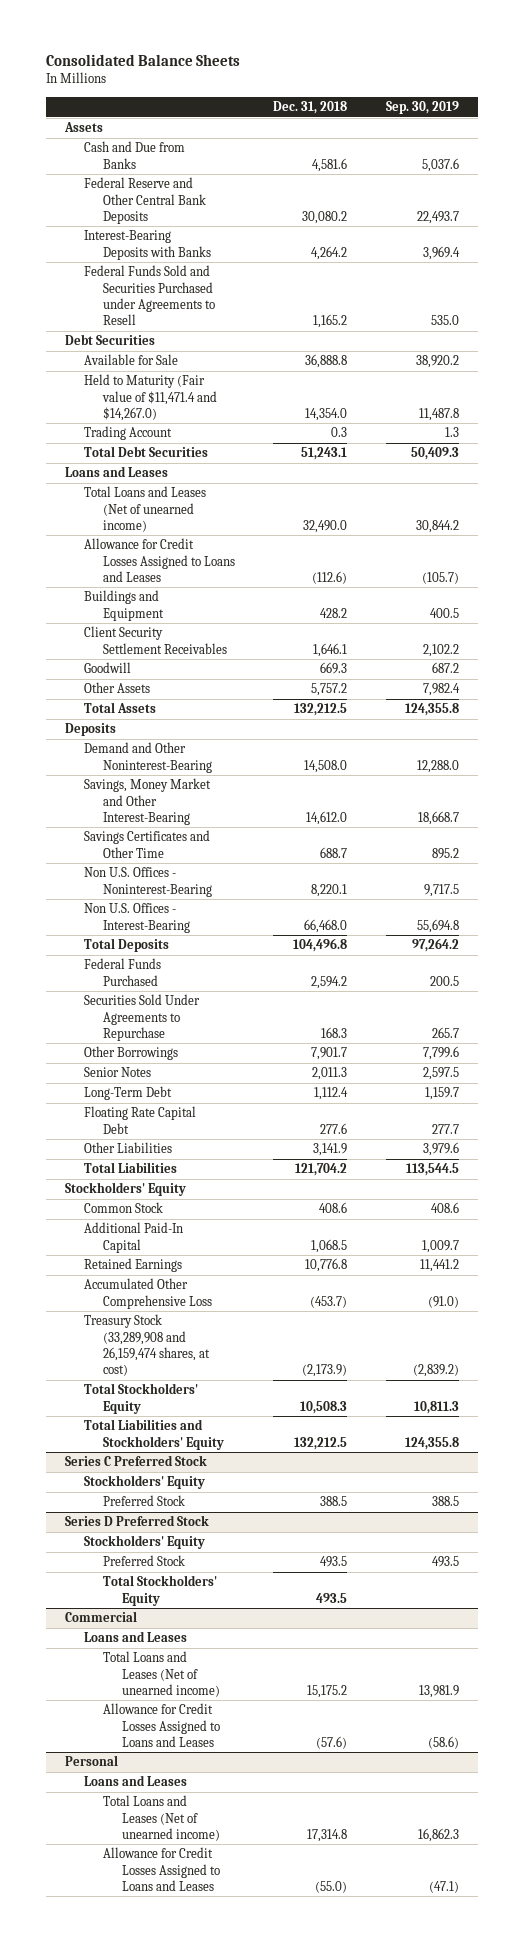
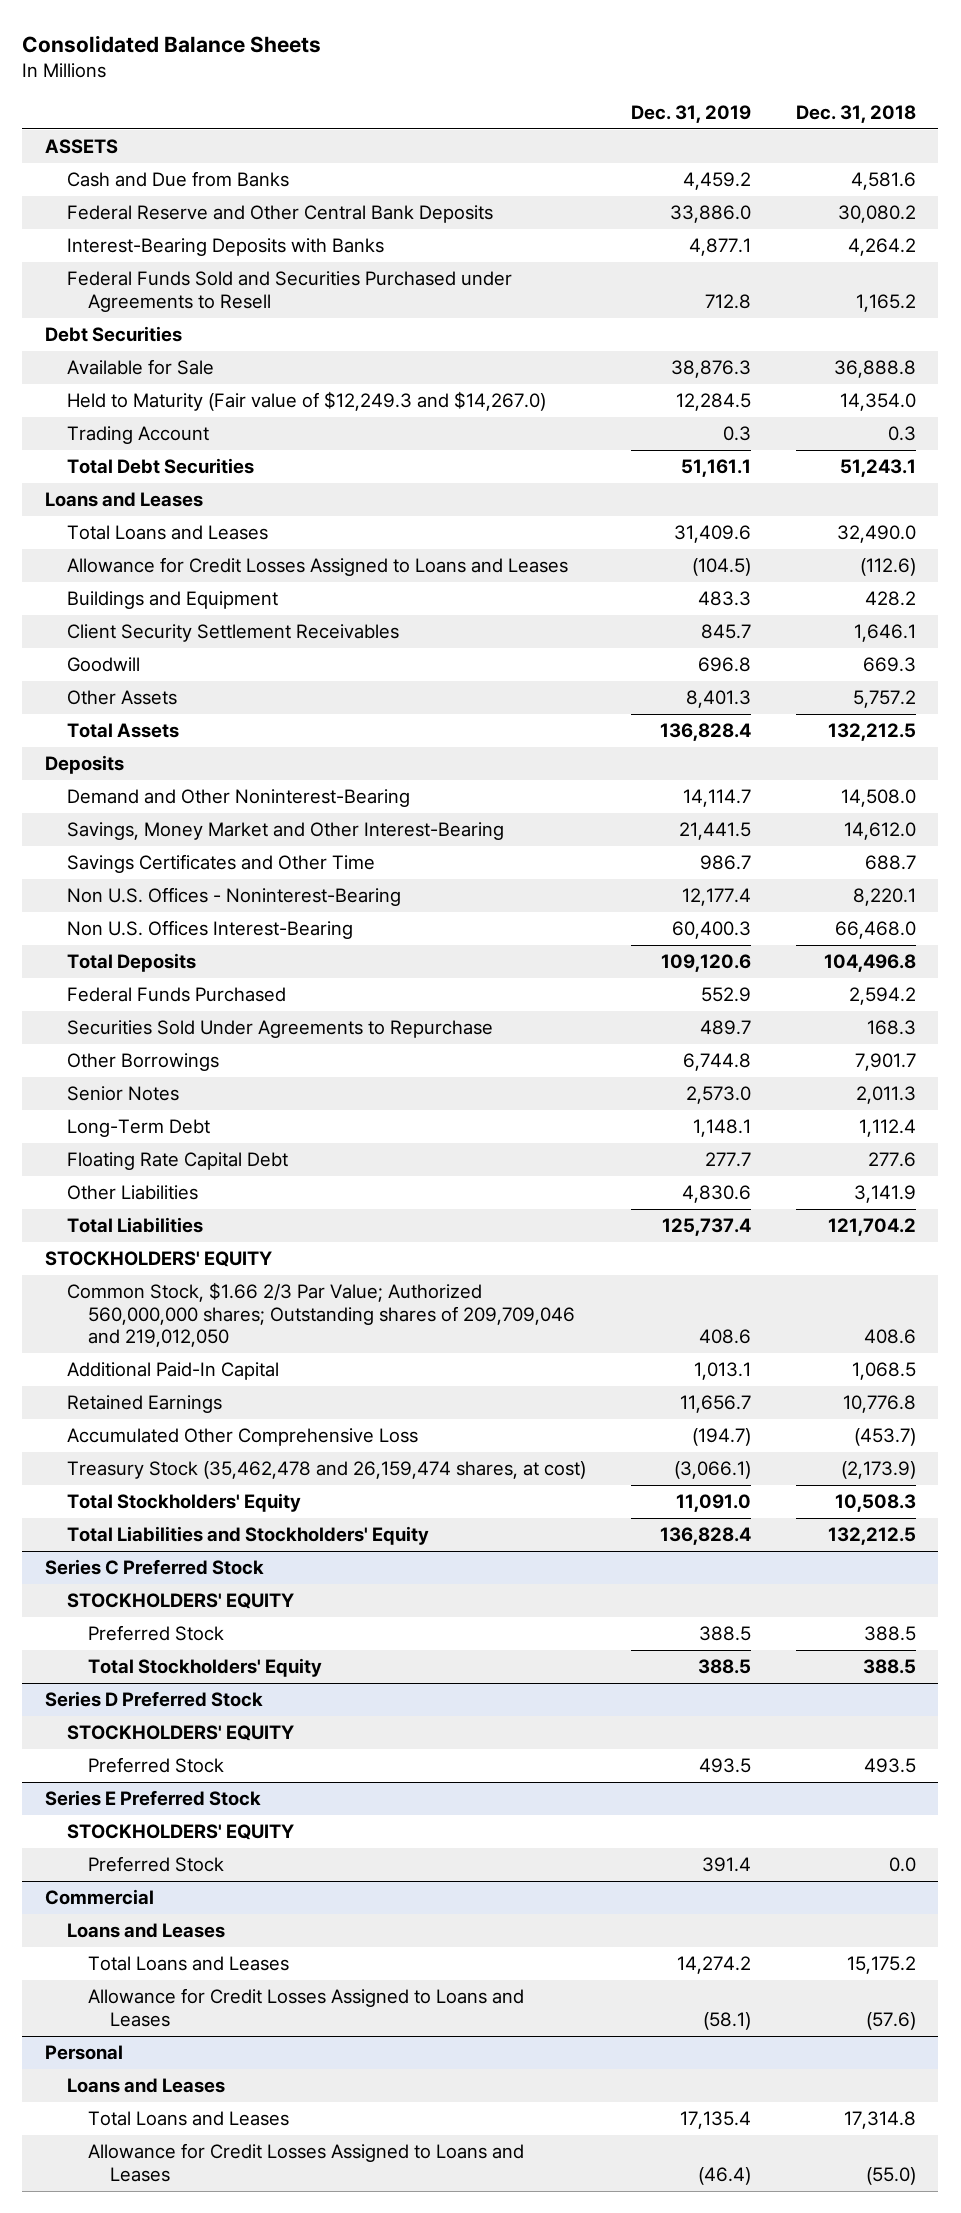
- | Dec. 31, 2018 | Sep. 30, 2019
+ | Dec. 31, 2019 | Dec. 31, 2018
- Assets
+ ASSETS
- Held to Maturity (Fair value of $11,471.4 and $14,267.0) | 14,354.0 | 11,487.8
+ Held to Maturity (Fair value of $12,249.3 and $14,267.0) | 12,284.5 | 14,354.0
- Total Loans and Leases (Net of unearned income) | 32,490.0 | 30,844.2
+ Total Loans and Leases | 31,409.6 | 32,490.0
- Non U.S. Offices - Interest-Bearing | 66,468.0 | 55,694.8
+ Non U.S. Offices Interest-Bearing | 60,400.3 | 66,468.0
- Stockholders' Equity
- Common Stock | 408.6 | 408.6
+ STOCKHOLDERS' EQUITY
+ Common Stock, $1.66 2/3 Par Value; Authorized 560,000,000 shares; Outstanding shares of 209,709,046 and 219,012,050 | 408.6 | 408.6
- Treasury Stock (33,289,908 and 26,159,474 shares, at cost) | (2,173.9) | (2,839.2)
+ Treasury Stock (35,462,478 and 26,159,474 shares, at cost) | (3,066.1) | (2,173.9)
@ Series C Preferred Stock
- Stockholders' Equity
+ STOCKHOLDERS' EQUITY
+ Total Stockholders' Equity | 388.5 | 388.5
@ Series D Preferred Stock
- Stockholders' Equity
+ STOCKHOLDERS' EQUITY
- Total Stockholders' Equity | 493.5 |
+ Series E Preferred Stock
+ STOCKHOLDERS' EQUITY
+ Preferred Stock | 391.4 | 0.0
@ Commercial
- Total Loans and Leases (Net of unearned income) | 15,175.2 | 13,981.9
+ Total Loans and Leases | 14,274.2 | 15,175.2
@ Personal
- Total Loans and Leases (Net of unearned income) | 17,314.8 | 16,862.3
+ Total Loans and Leases | 17,135.4 | 17,314.8

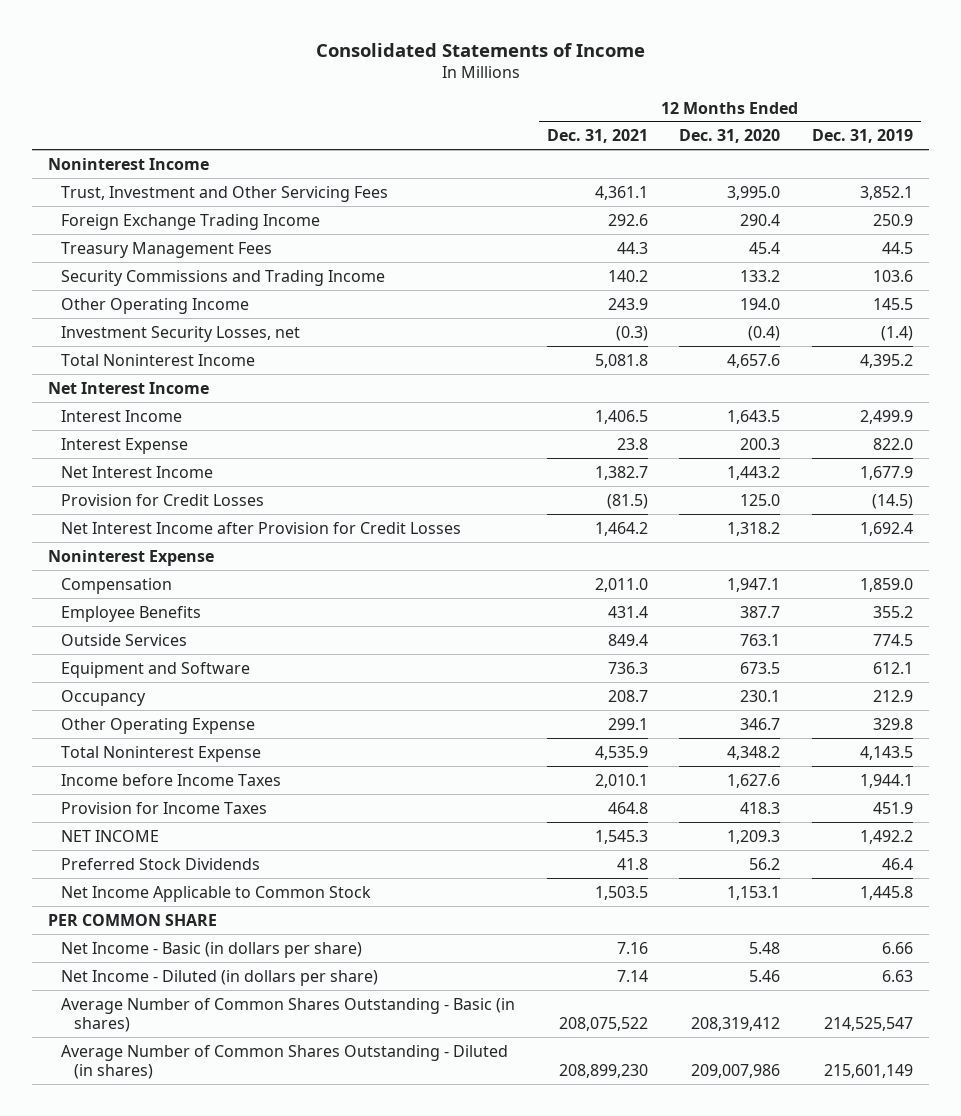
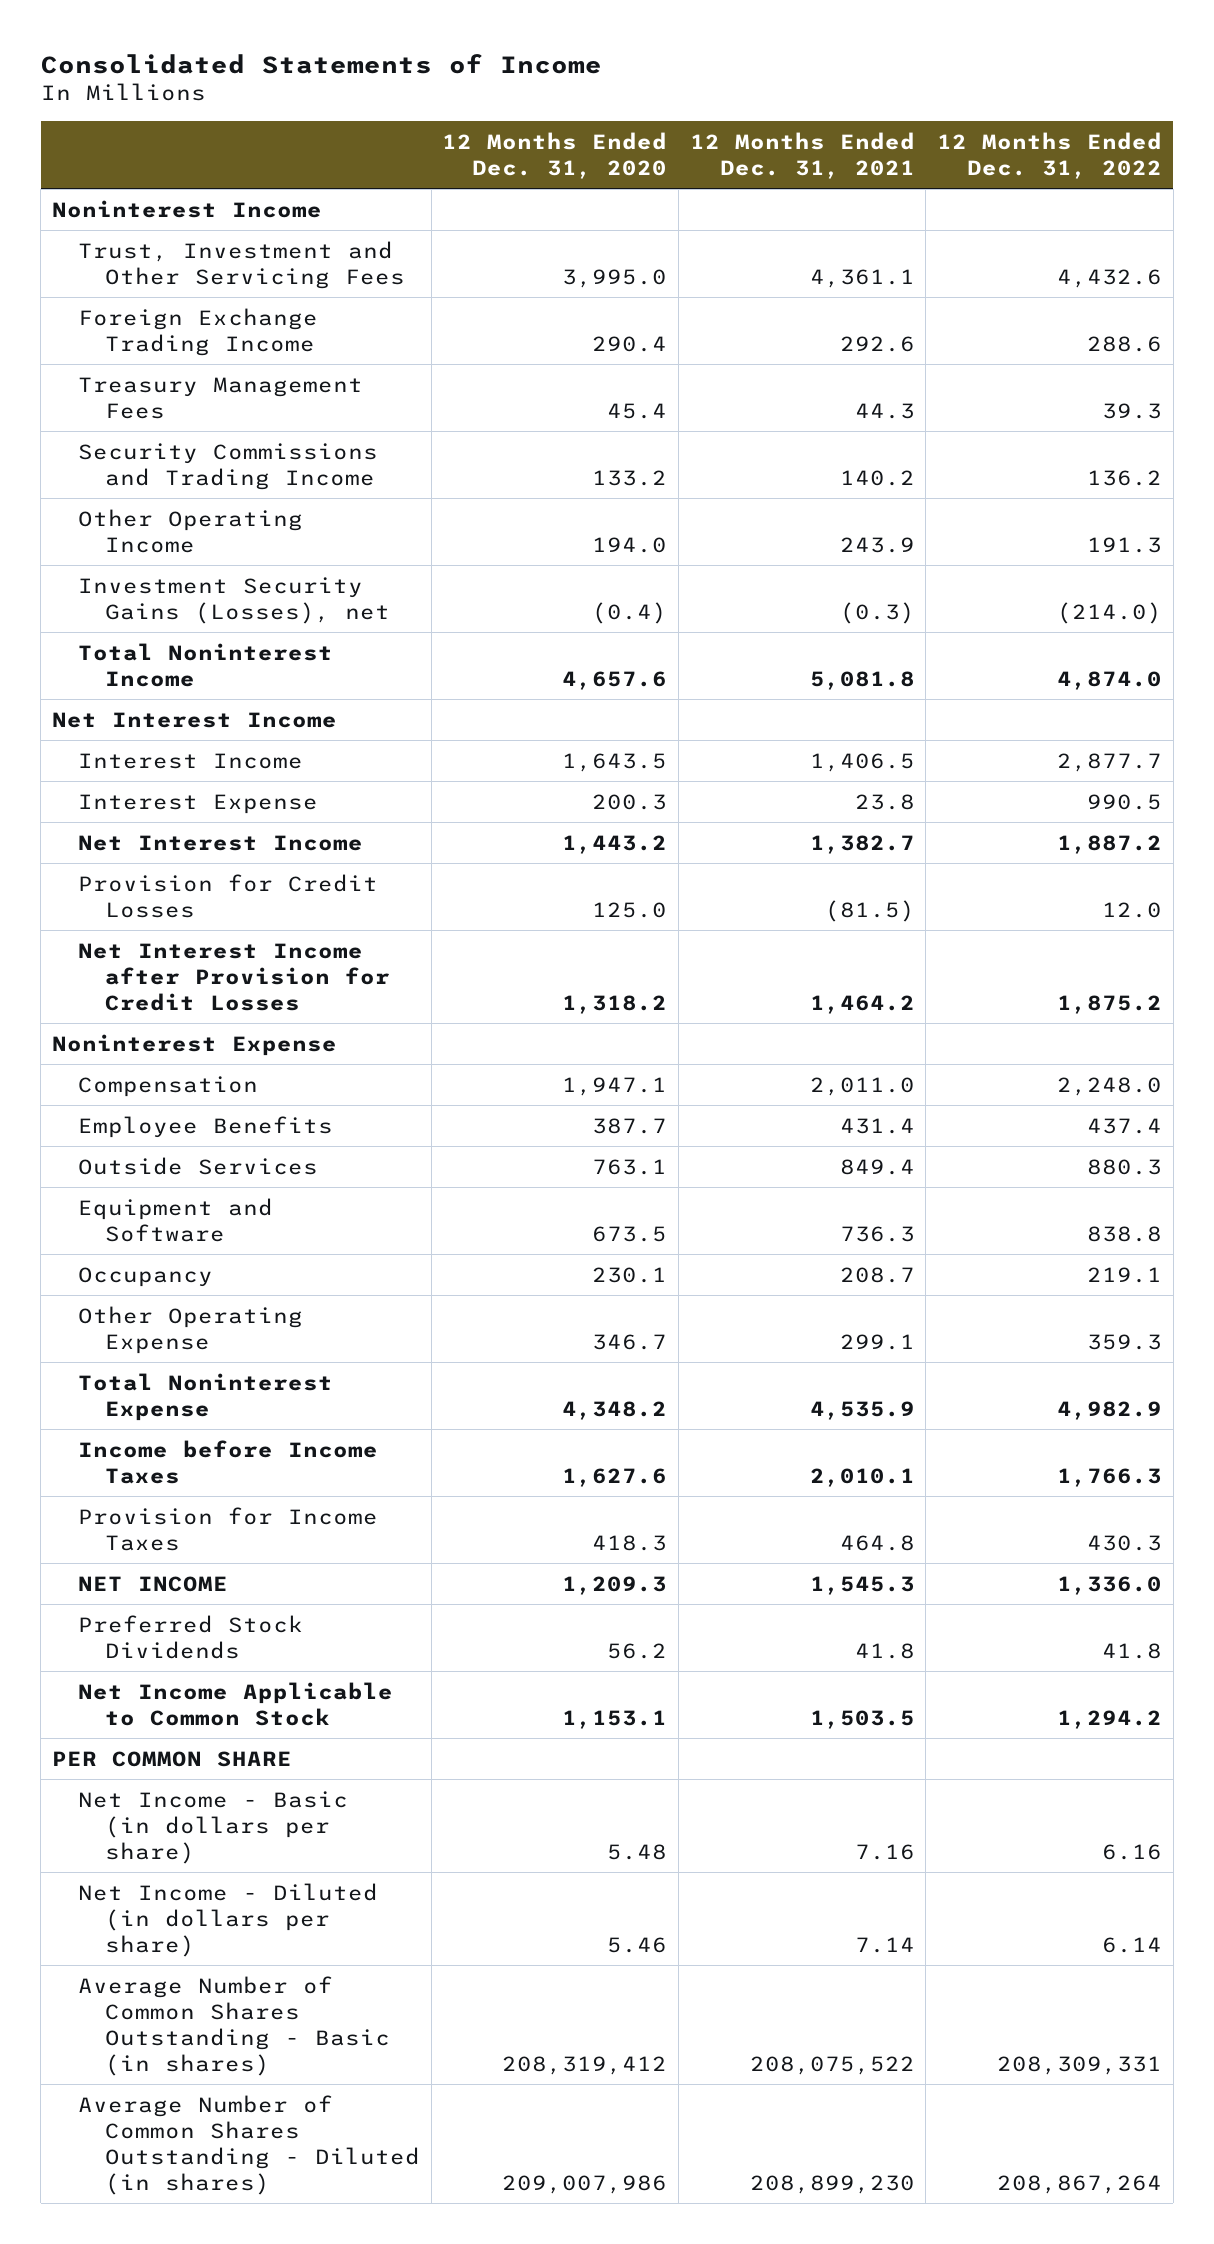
- | 12 Months Ended Dec. 31, 2021 | 12 Months Ended Dec. 31, 2020 | 12 Months Ended Dec. 31, 2019
+ | 12 Months Ended Dec. 31, 2020 | 12 Months Ended Dec. 31, 2021 | 12 Months Ended Dec. 31, 2022
- Investment Security Losses, net | (0.3) | (0.4) | (1.4)
+ Investment Security Gains (Losses), net | (0.4) | (0.3) | (214.0)

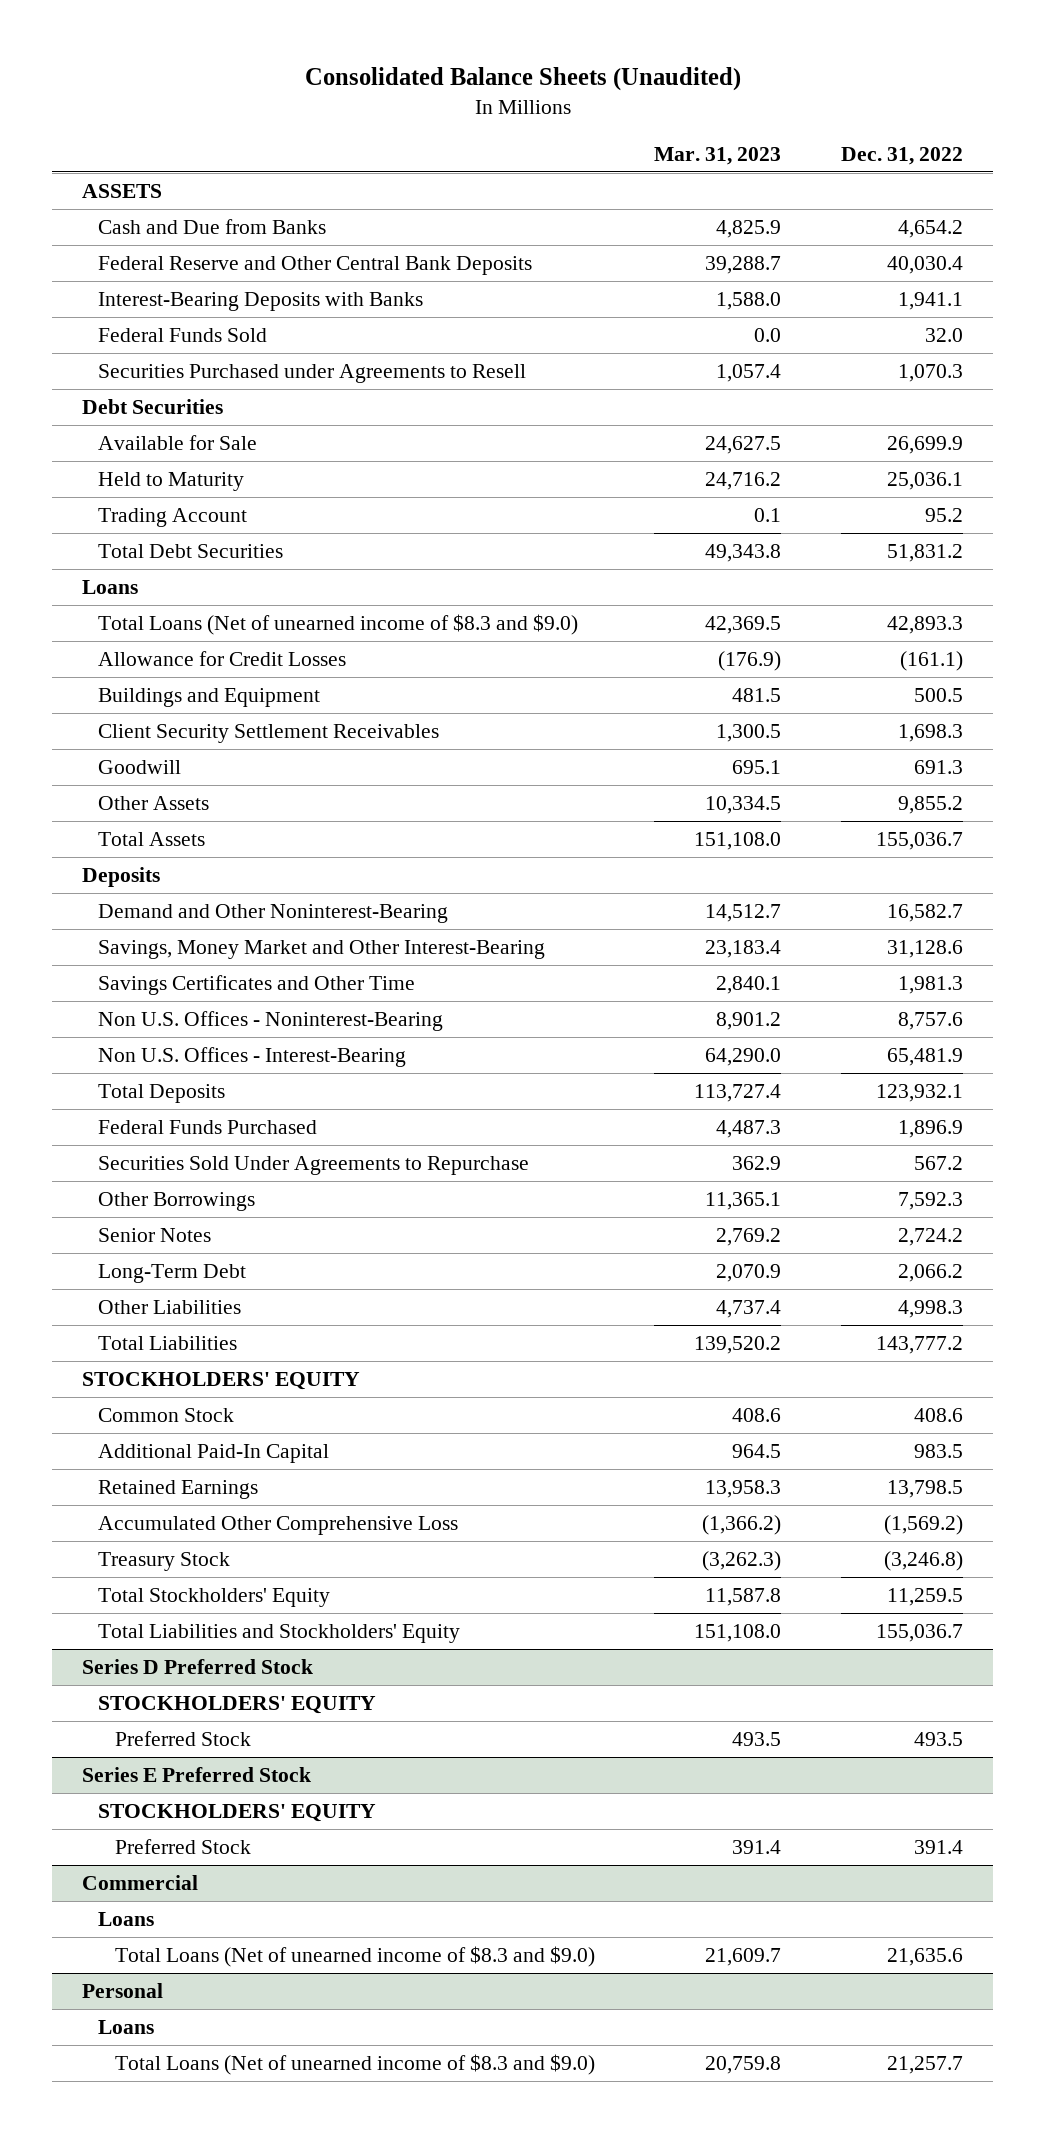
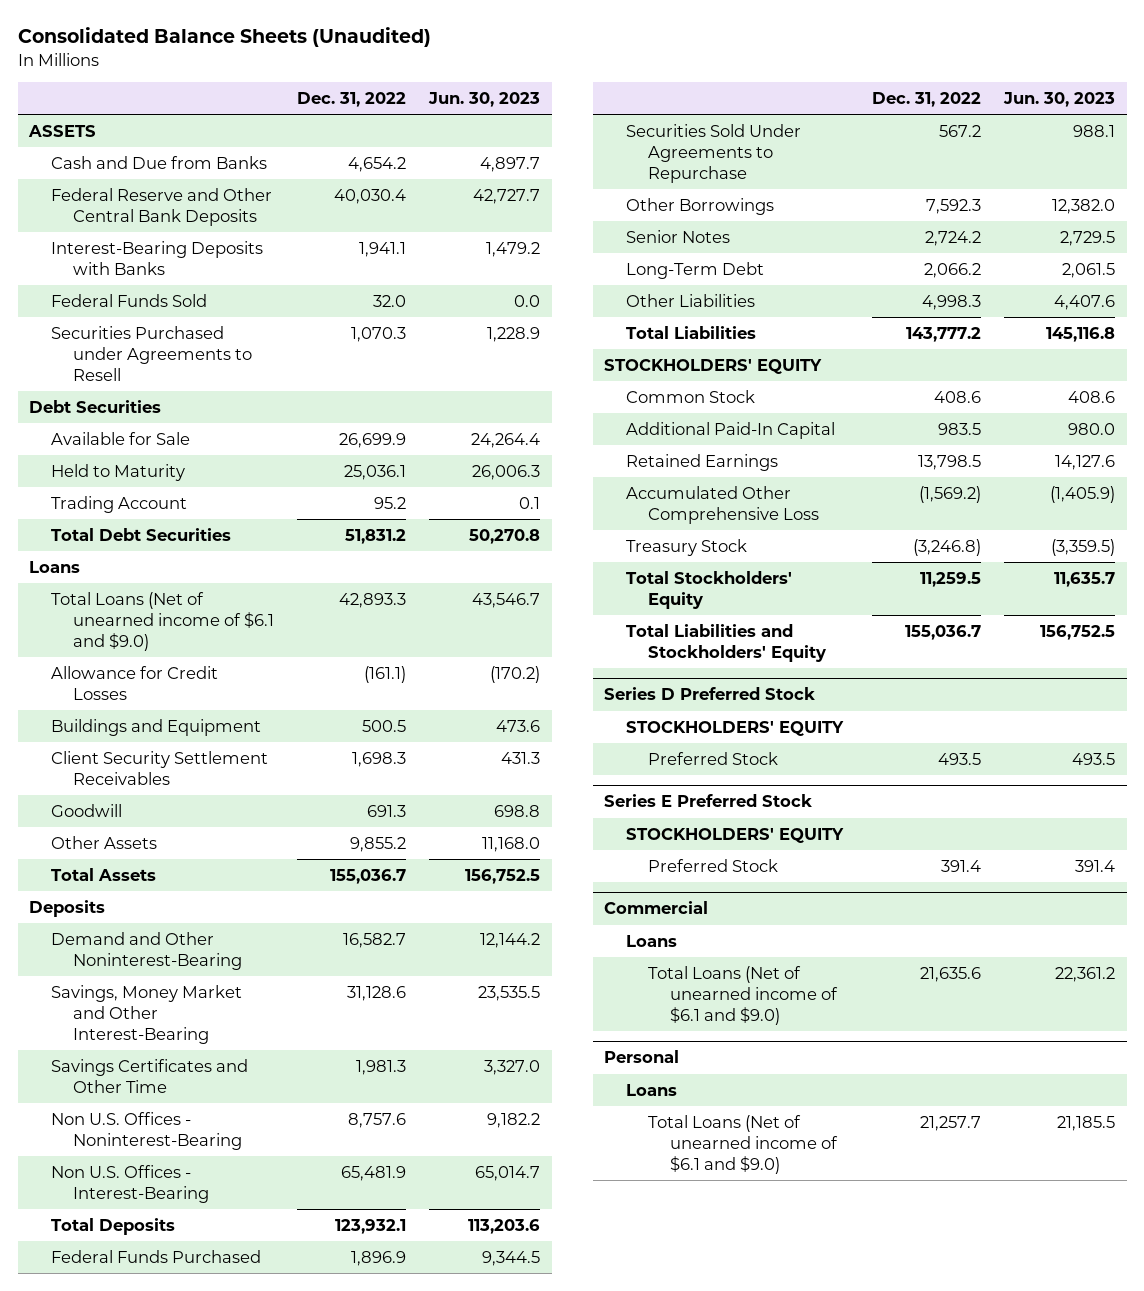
- | Mar. 31, 2023 | Dec. 31, 2022
+ | Dec. 31, 2022 | Jun. 30, 2023
- Total Loans (Net of unearned income of $8.3 and $9.0) | 42,369.5 | 42,893.3
+ Total Loans (Net of unearned income of $6.1 and $9.0) | 42,893.3 | 43,546.7
@ Commercial
- Total Loans (Net of unearned income of $8.3 and $9.0) | 21,609.7 | 21,635.6
+ Total Loans (Net of unearned income of $6.1 and $9.0) | 21,635.6 | 22,361.2
@ Personal
- Total Loans (Net of unearned income of $8.3 and $9.0) | 20,759.8 | 21,257.7
+ Total Loans (Net of unearned income of $6.1 and $9.0) | 21,257.7 | 21,185.5

